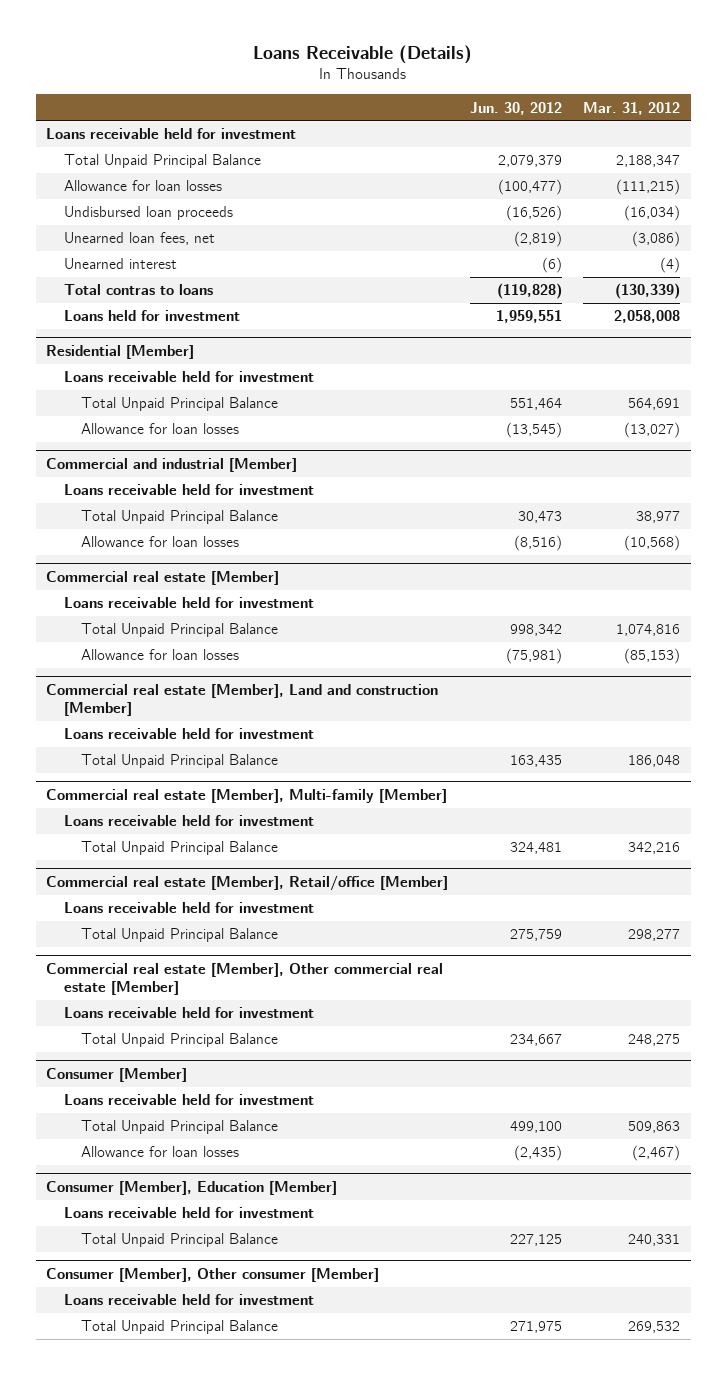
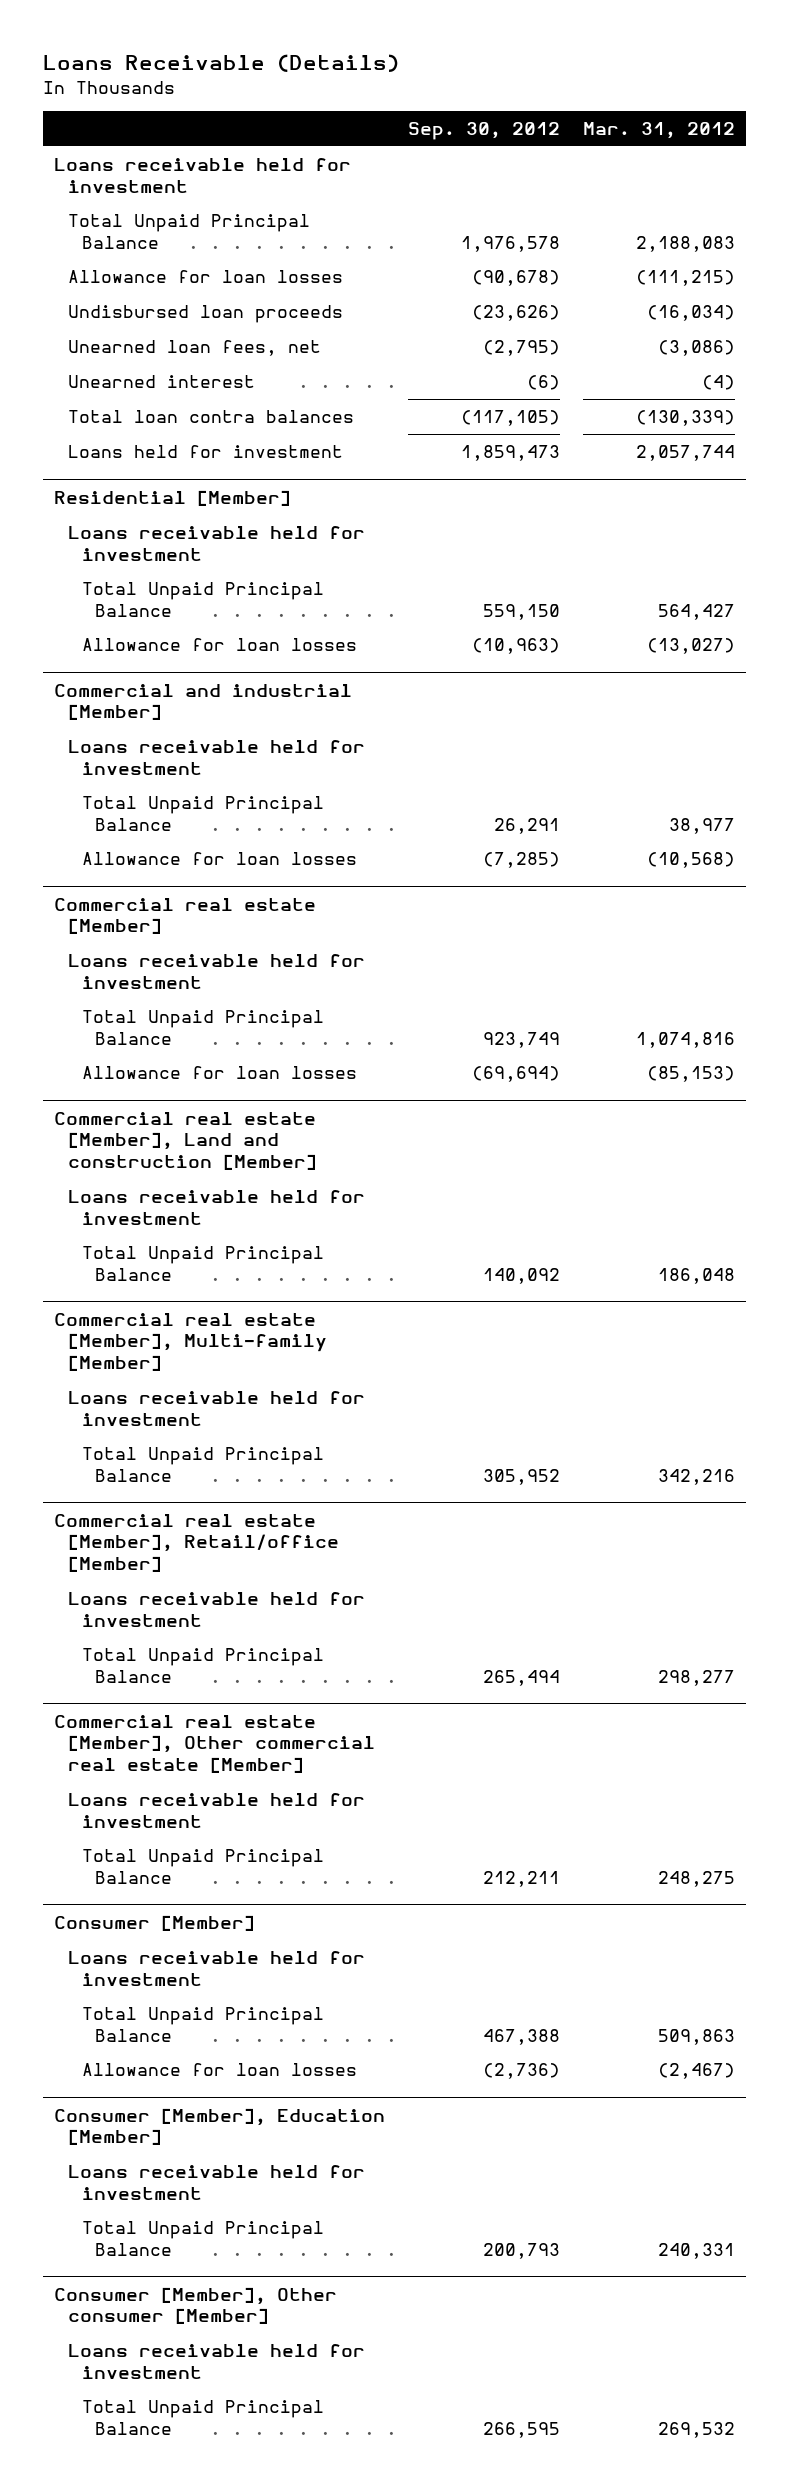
- | Jun. 30, 2012 | Mar. 31, 2012
+ | Sep. 30, 2012 | Mar. 31, 2012
- Total Unpaid Principal Balance | 2,079,379 | 2,188,347
+ Total Unpaid Principal Balance | 1,976,578 | 2,188,083
- Total contras to loans | (119,828) | (130,339)
- Loans held for investment | 1,959,551 | 2,058,008
+ Total loan contra balances | (117,105) | (130,339)
+ Loans held for investment | 1,859,473 | 2,057,744
@ Residential [Member]
- Total Unpaid Principal Balance | 551,464 | 564,691
+ Total Unpaid Principal Balance | 559,150 | 564,427

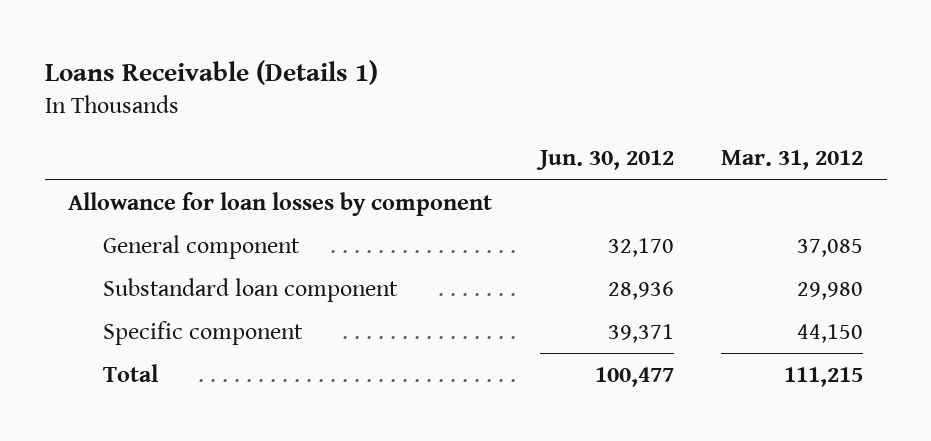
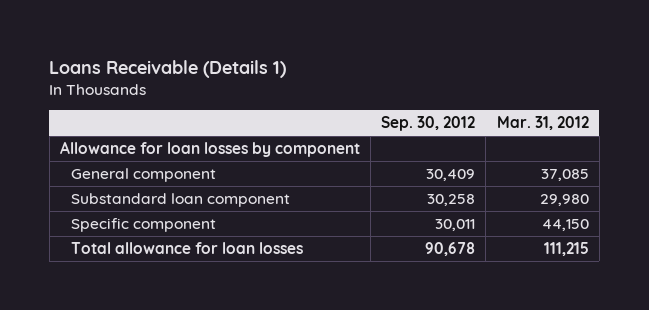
- | Jun. 30, 2012 | Mar. 31, 2012
+ | Sep. 30, 2012 | Mar. 31, 2012
- Total | 100,477 | 111,215
+ Total allowance for loan losses | 90,678 | 111,215

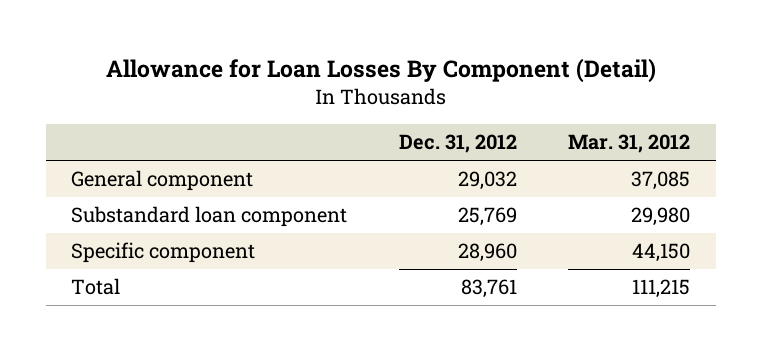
- Loans Receivable (Details 1)
+ Allowance for Loan Losses By Component (Detail)
- | Sep. 30, 2012 | Mar. 31, 2012
+ | Dec. 31, 2012 | Mar. 31, 2012
- Allowance for loan losses by component
- Total allowance for loan losses | 90,678 | 111,215
+ Total | 83,761 | 111,215

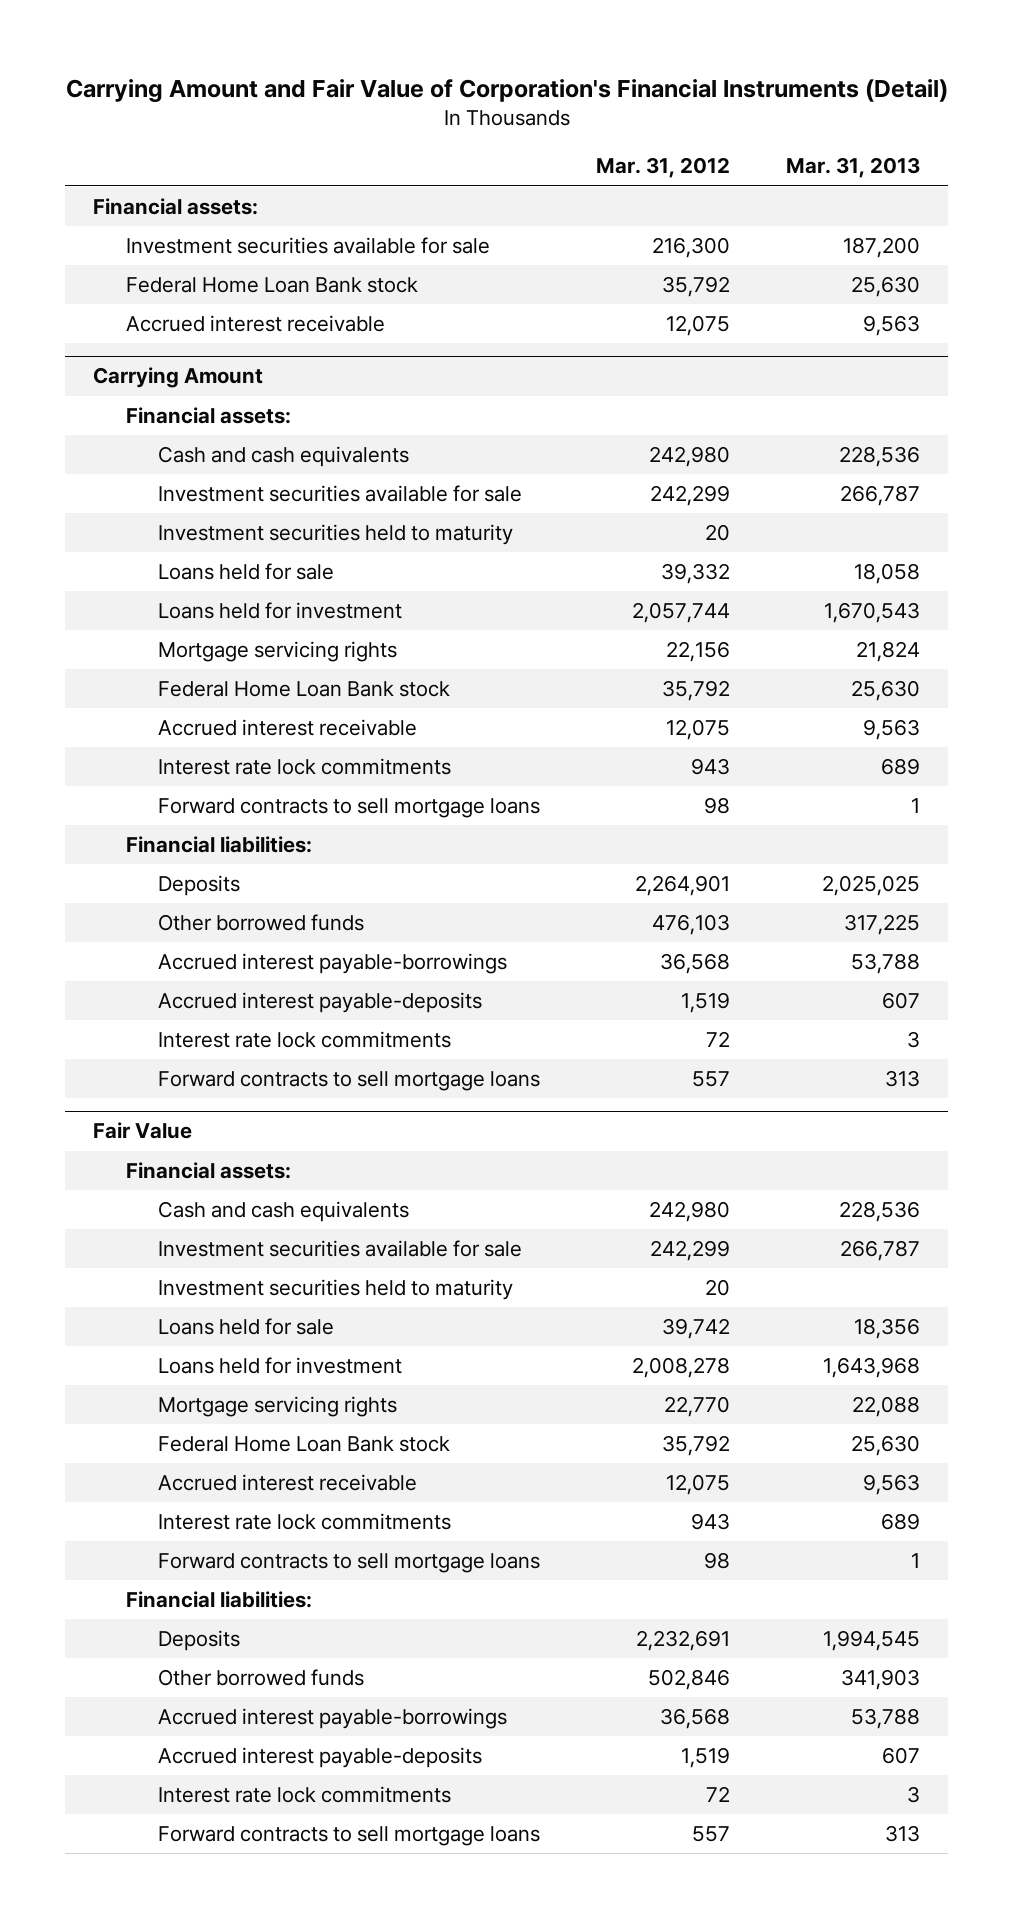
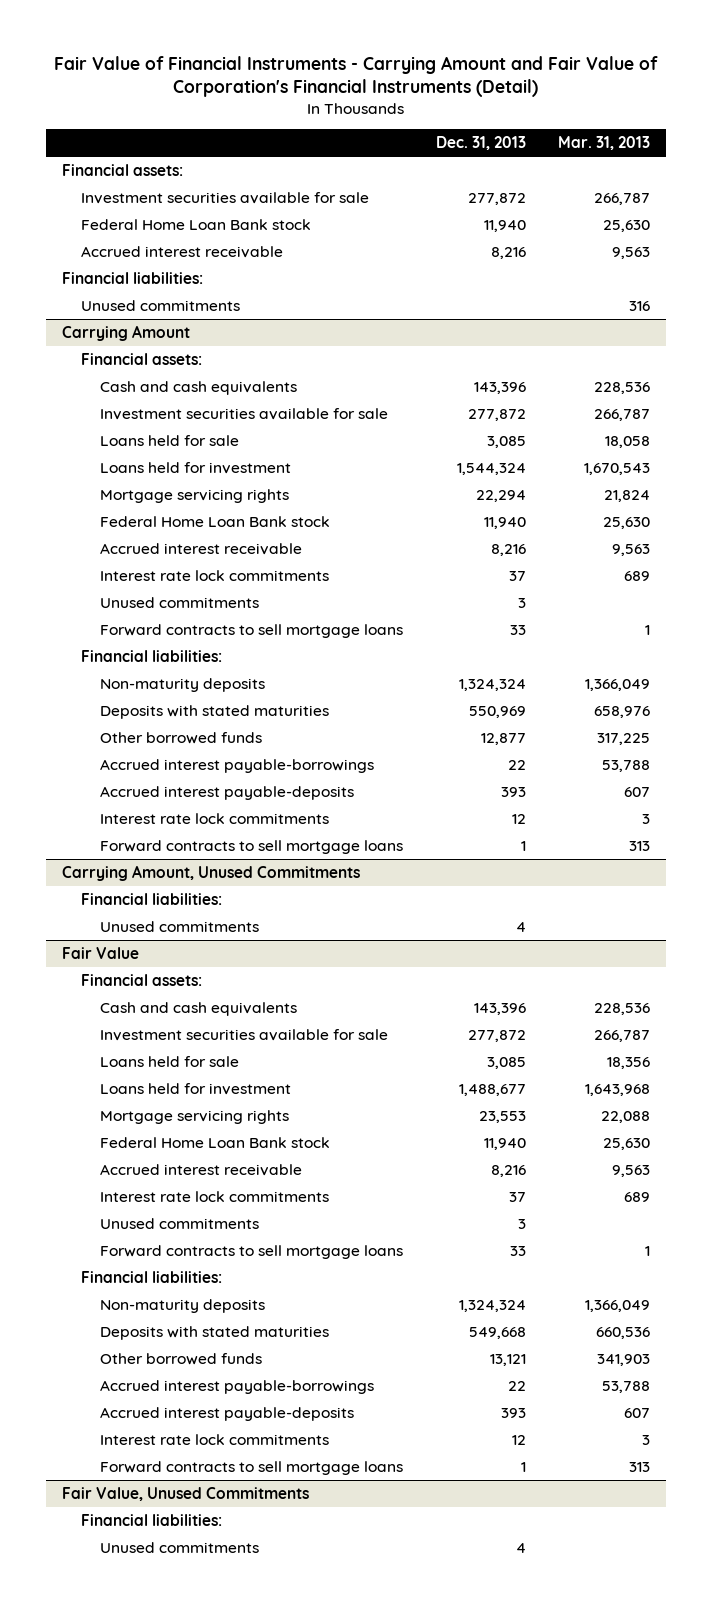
- Carrying Amount and Fair Value of Corporation's Financial Instruments (Detail)
+ Fair Value of Financial Instruments - Carrying Amount and Fair Value of Corporation's Financial Instruments (Detail)
- | Mar. 31, 2012 | Mar. 31, 2013
+ | Dec. 31, 2013 | Mar. 31, 2013
- Investment securities available for sale | 216,300 | 187,200
+ Investment securities available for sale | 277,872 | 266,787
+ Financial liabilities:
+ Unused commitments | | 316
@ Carrying Amount
- Investment securities held to maturity | 20 |
+ Unused commitments | 3 |
- Deposits | 2,264,901 | 2,025,025
+ Non-maturity deposits | 1,324,324 | 1,366,049
+ Deposits with stated maturities | 550,969 | 658,976
+ Carrying Amount, Unused Commitments
+ Financial liabilities:
+ Unused commitments | 4 |
@ Fair Value
- Investment securities held to maturity | 20 |
+ Unused commitments | 3 |
- Deposits | 2,232,691 | 1,994,545
+ Non-maturity deposits | 1,324,324 | 1,366,049
+ Deposits with stated maturities | 549,668 | 660,536
+ Fair Value, Unused Commitments
+ Financial liabilities:
+ Unused commitments | 4 |

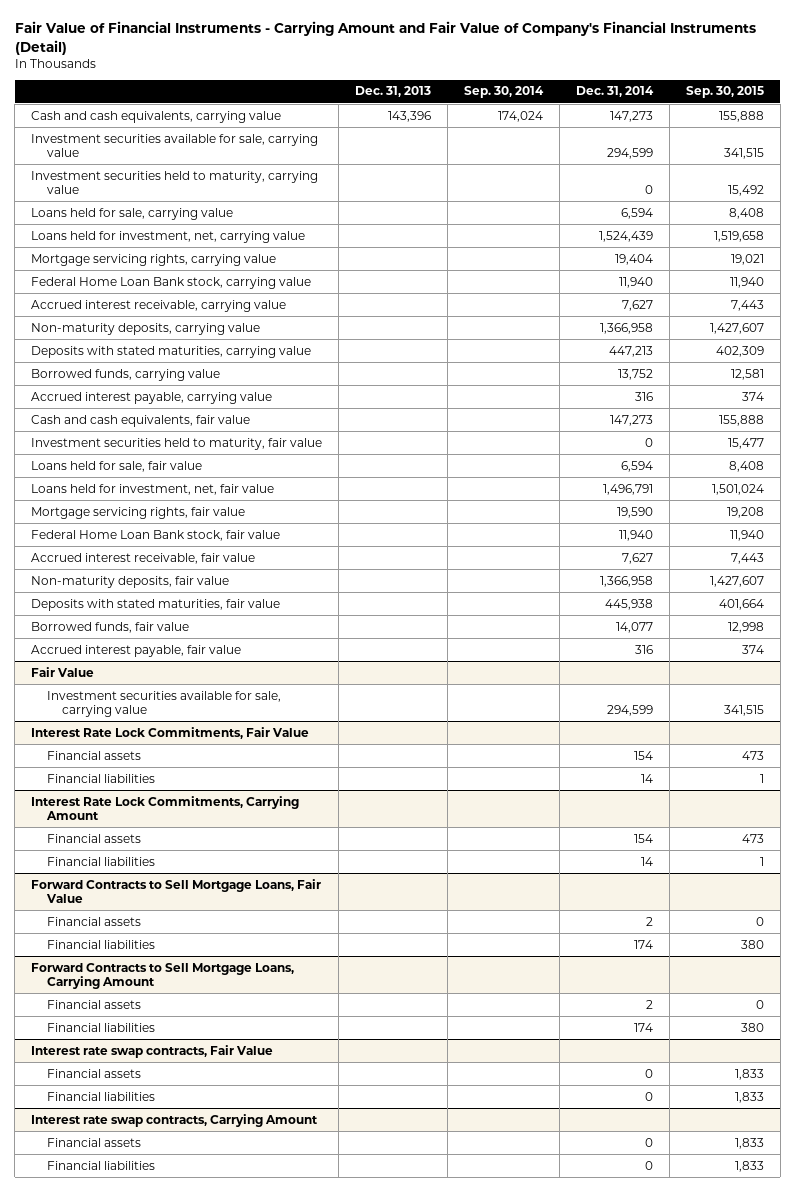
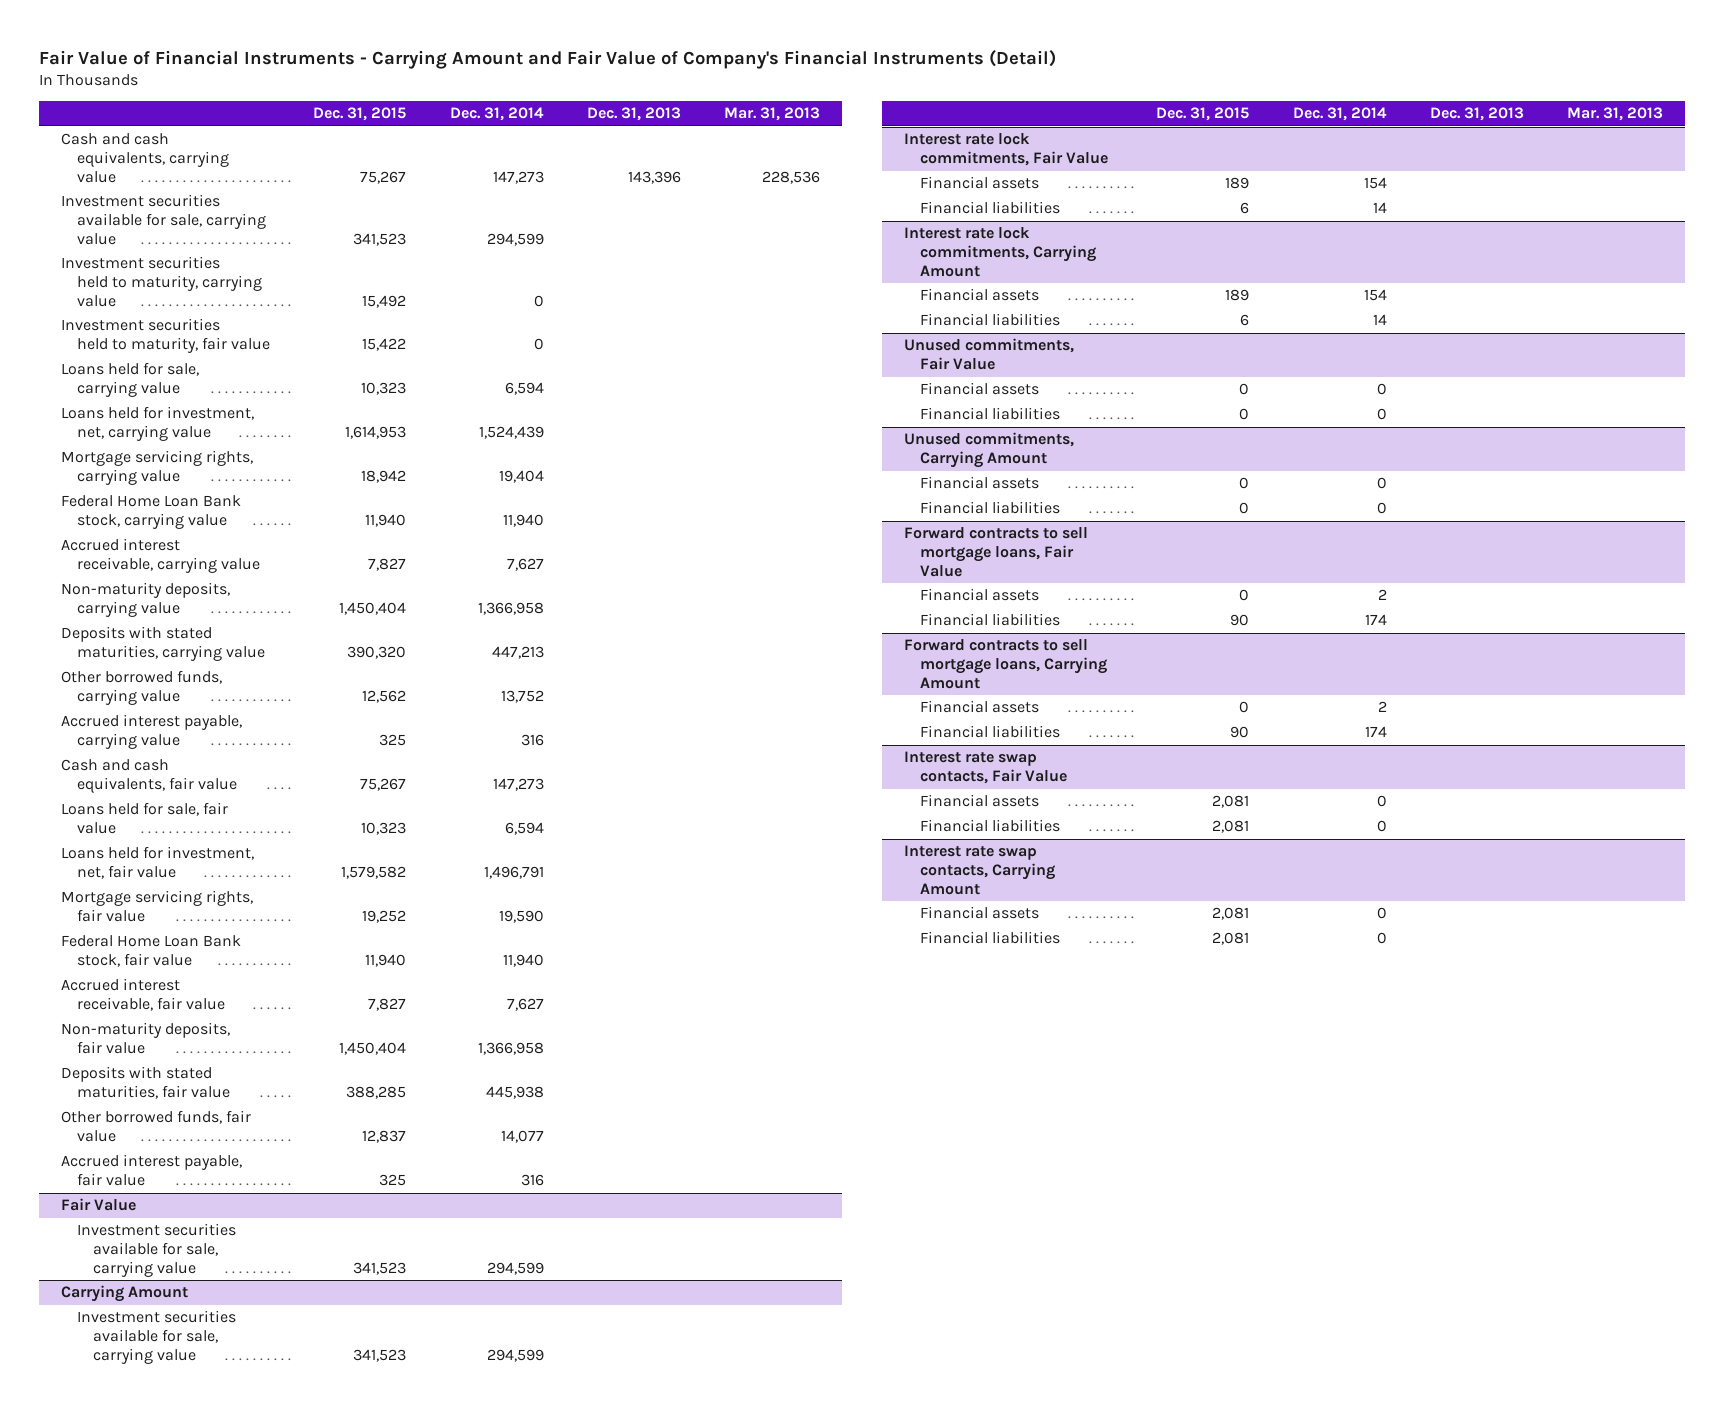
- | Dec. 31, 2013 | Sep. 30, 2014 | Dec. 31, 2014 | Sep. 30, 2015
+ | Dec. 31, 2015 | Dec. 31, 2014 | Dec. 31, 2013 | Mar. 31, 2013
moved up: Investment securities held to maturity, fair value | 15,422 | 0 | |
- Borrowed funds, carrying value | | | 13,752 | 12,581
+ Other borrowed funds, carrying value | 12,562 | 13,752 | |
- Borrowed funds, fair value | | | 14,077 | 12,998
+ Other borrowed funds, fair value | 12,837 | 14,077 | |
- Interest Rate Lock Commitments, Fair Value
+ Carrying Amount
+ Investment securities available for sale, carrying value | 341,523 | 294,599 | |
+ Interest rate lock commitments, Fair Value
- Interest Rate Lock Commitments, Carrying Amount
+ Interest rate lock commitments, Carrying Amount
- Forward Contracts to Sell Mortgage Loans, Fair Value
+ Unused commitments, Fair Value
+ Financial assets | 0 | 0 | |
+ Financial liabilities | 0 | 0 | |
+ Unused commitments, Carrying Amount
+ Financial assets | 0 | 0 | |
+ Financial liabilities | 0 | 0 | |
+ Forward contracts to sell mortgage loans, Fair Value
- Forward Contracts to Sell Mortgage Loans, Carrying Amount
+ Forward contracts to sell mortgage loans, Carrying Amount
- Interest rate swap contracts, Fair Value
+ Interest rate swap contacts, Fair Value
- Interest rate swap contracts, Carrying Amount
+ Interest rate swap contacts, Carrying Amount

